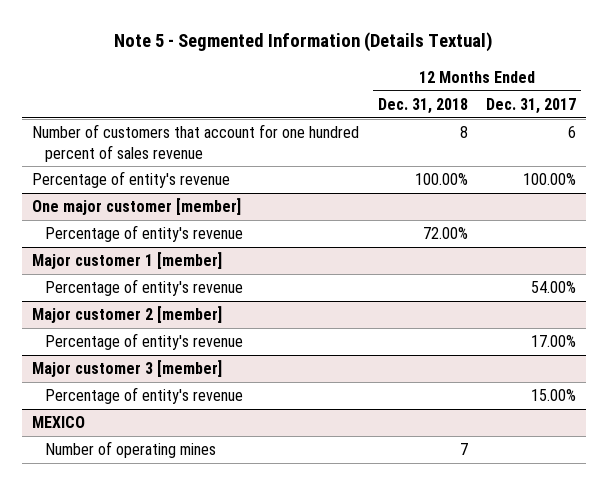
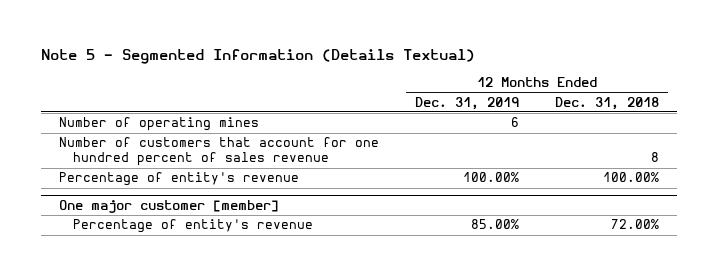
- | 12 Months Ended Dec. 31, 2018 | 12 Months Ended Dec. 31, 2017
+ | 12 Months Ended Dec. 31, 2019 | 12 Months Ended Dec. 31, 2018
+ Number of operating mines | 6 |
- Major customer 1 [member]
- Percentage of entity's revenue | | 54.00%
- Major customer 2 [member]
- Percentage of entity's revenue | | 17.00%
- Major customer 3 [member]
- Percentage of entity's revenue | | 15.00%
- MEXICO
- Number of operating mines | 7 |

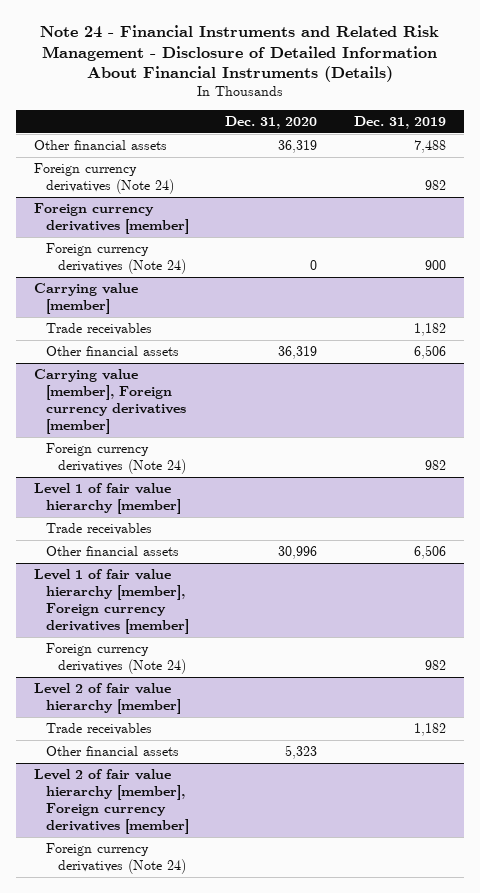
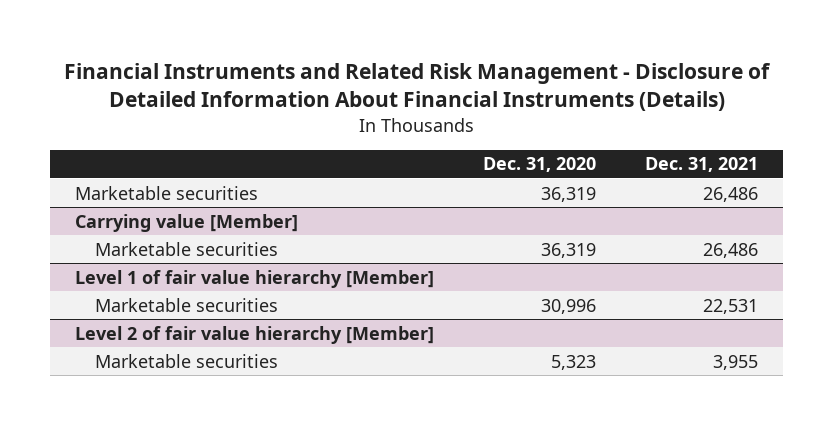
- Note 24 - Financial Instruments and Related Risk Management - Disclosure of Detailed Information About Financial Instruments (Details)
+ Financial Instruments and Related Risk Management - Disclosure of Detailed Information About Financial Instruments (Details)
- | Dec. 31, 2020 | Dec. 31, 2019
+ | Dec. 31, 2020 | Dec. 31, 2021
- Other financial assets | 36,319 | 7,488
- Foreign currency derivatives (Note 24) | | 982
- Foreign currency derivatives [member]
- Foreign currency derivatives (Note 24) | 0 | 900
- Carrying value [member]
- Trade receivables | | 1,182
- Other financial assets | 36,319 | 6,506
- Carrying value [member], Foreign currency derivatives [member]
- Foreign currency derivatives (Note 24) | | 982
- Level 1 of fair value hierarchy [member]
- Trade receivables
- Other financial assets | 30,996 | 6,506
- Level 1 of fair value hierarchy [member], Foreign currency derivatives [member]
- Foreign currency derivatives (Note 24) | | 982
- Level 2 of fair value hierarchy [member]
- Trade receivables | | 1,182
- Other financial assets | 5,323 |
- Level 2 of fair value hierarchy [member], Foreign currency derivatives [member]
- Foreign currency derivatives (Note 24)
+ Marketable securities | 36,319 | 26,486
+ Carrying value [Member]
+ Marketable securities | 36,319 | 26,486
+ Level 1 of fair value hierarchy [Member]
+ Marketable securities | 30,996 | 22,531
+ Level 2 of fair value hierarchy [Member]
+ Marketable securities | 5,323 | 3,955

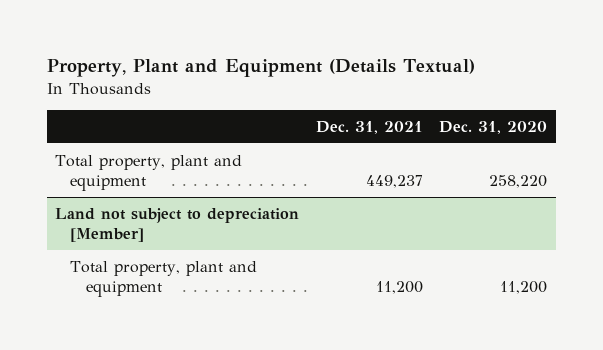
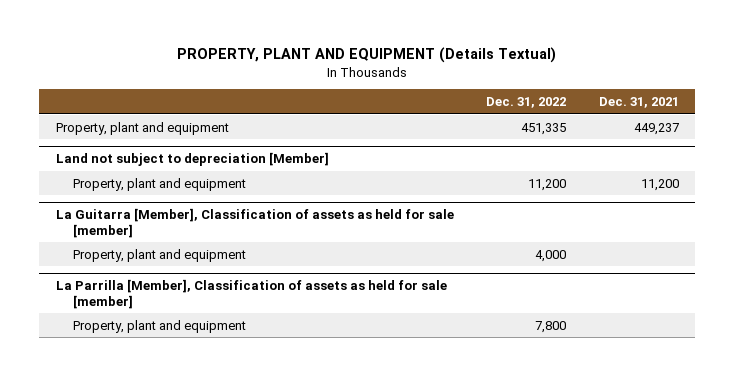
- Property, Plant and Equipment (Details Textual)
+ PROPERTY, PLANT AND EQUIPMENT (Details Textual)
- | Dec. 31, 2021 | Dec. 31, 2020
+ | Dec. 31, 2022 | Dec. 31, 2021
- Total property, plant and equipment | 449,237 | 258,220
+ Property, plant and equipment | 451,335 | 449,237
@ Land not subject to depreciation [Member]
- Total property, plant and equipment | 11,200 | 11,200
+ Property, plant and equipment | 11,200 | 11,200
+ La Guitarra [Member], Classification of assets as held for sale [member]
+ Property, plant and equipment | 4,000 |
+ La Parrilla [Member], Classification of assets as held for sale [member]
+ Property, plant and equipment | 7,800 |

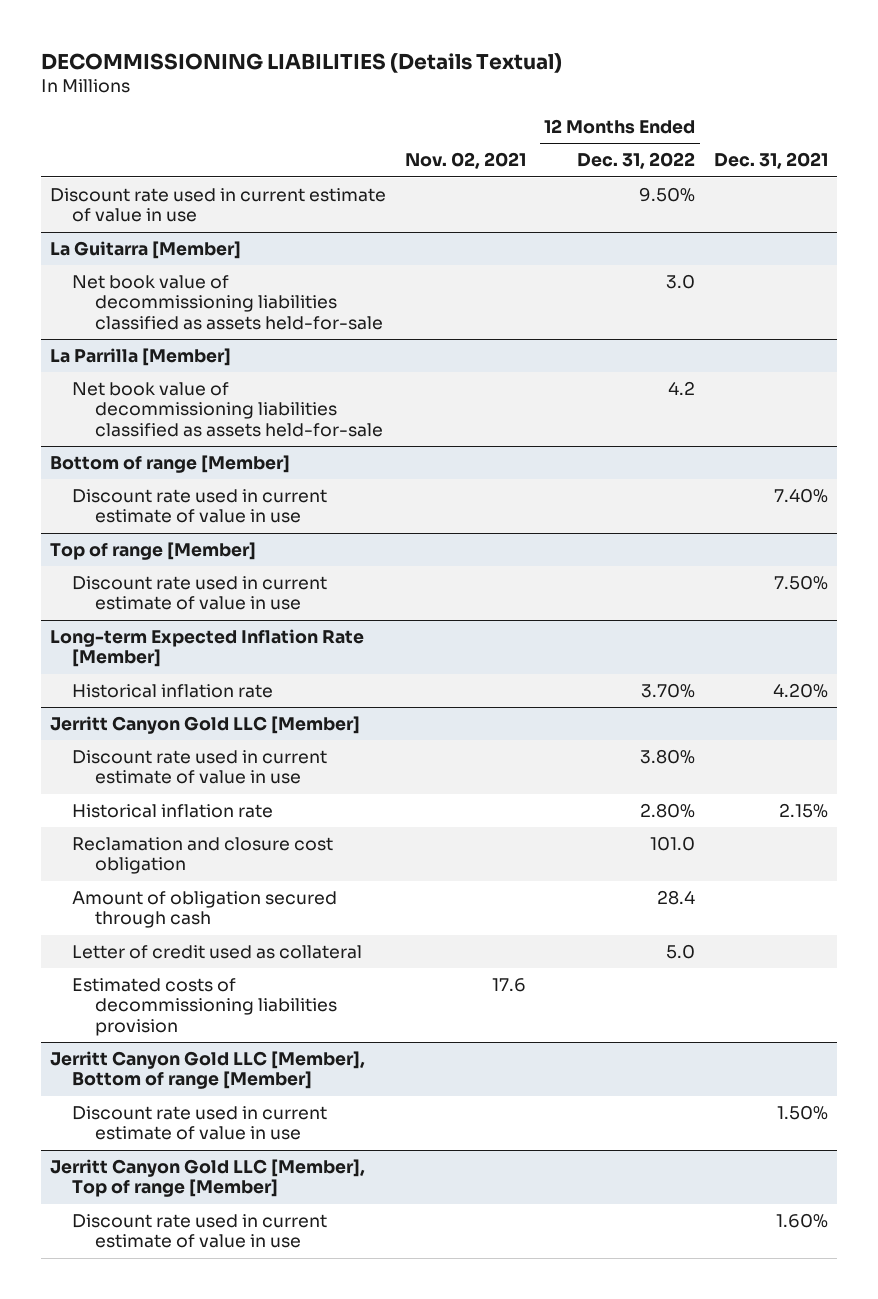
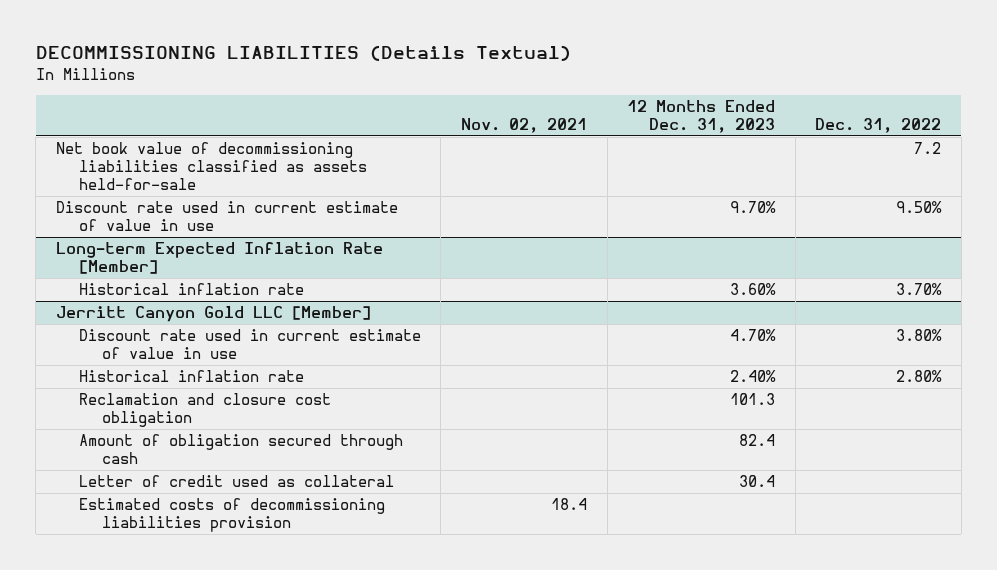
- | Nov. 02, 2021 | 12 Months Ended Dec. 31, 2022 | Dec. 31, 2021
+ | Nov. 02, 2021 | 12 Months Ended Dec. 31, 2023 | Dec. 31, 2022
+ Net book value of decommissioning liabilities classified as assets held-for-sale | | | 7.2
- La Guitarra [Member]
- Net book value of decommissioning liabilities classified as assets held-for-sale | | 3.0 |
- La Parrilla [Member]
- Net book value of decommissioning liabilities classified as assets held-for-sale | | 4.2 |
- Bottom of range [Member]
- Discount rate used in current estimate of value in use | | | 7.40%
- Top of range [Member]
- Discount rate used in current estimate of value in use | | | 7.50%
@ Jerritt Canyon Gold LLC [Member]
- Estimated costs of decommissioning liabilities provision | 17.6 | |
- Jerritt Canyon Gold LLC [Member], Bottom of range [Member]
- Discount rate used in current estimate of value in use | | | 1.50%
- Jerritt Canyon Gold LLC [Member], Top of range [Member]
- Discount rate used in current estimate of value in use | | | 1.60%
@ Jerritt Canyon Gold LLC [Member]
+ Estimated costs of decommissioning liabilities provision | 18.4 | |

